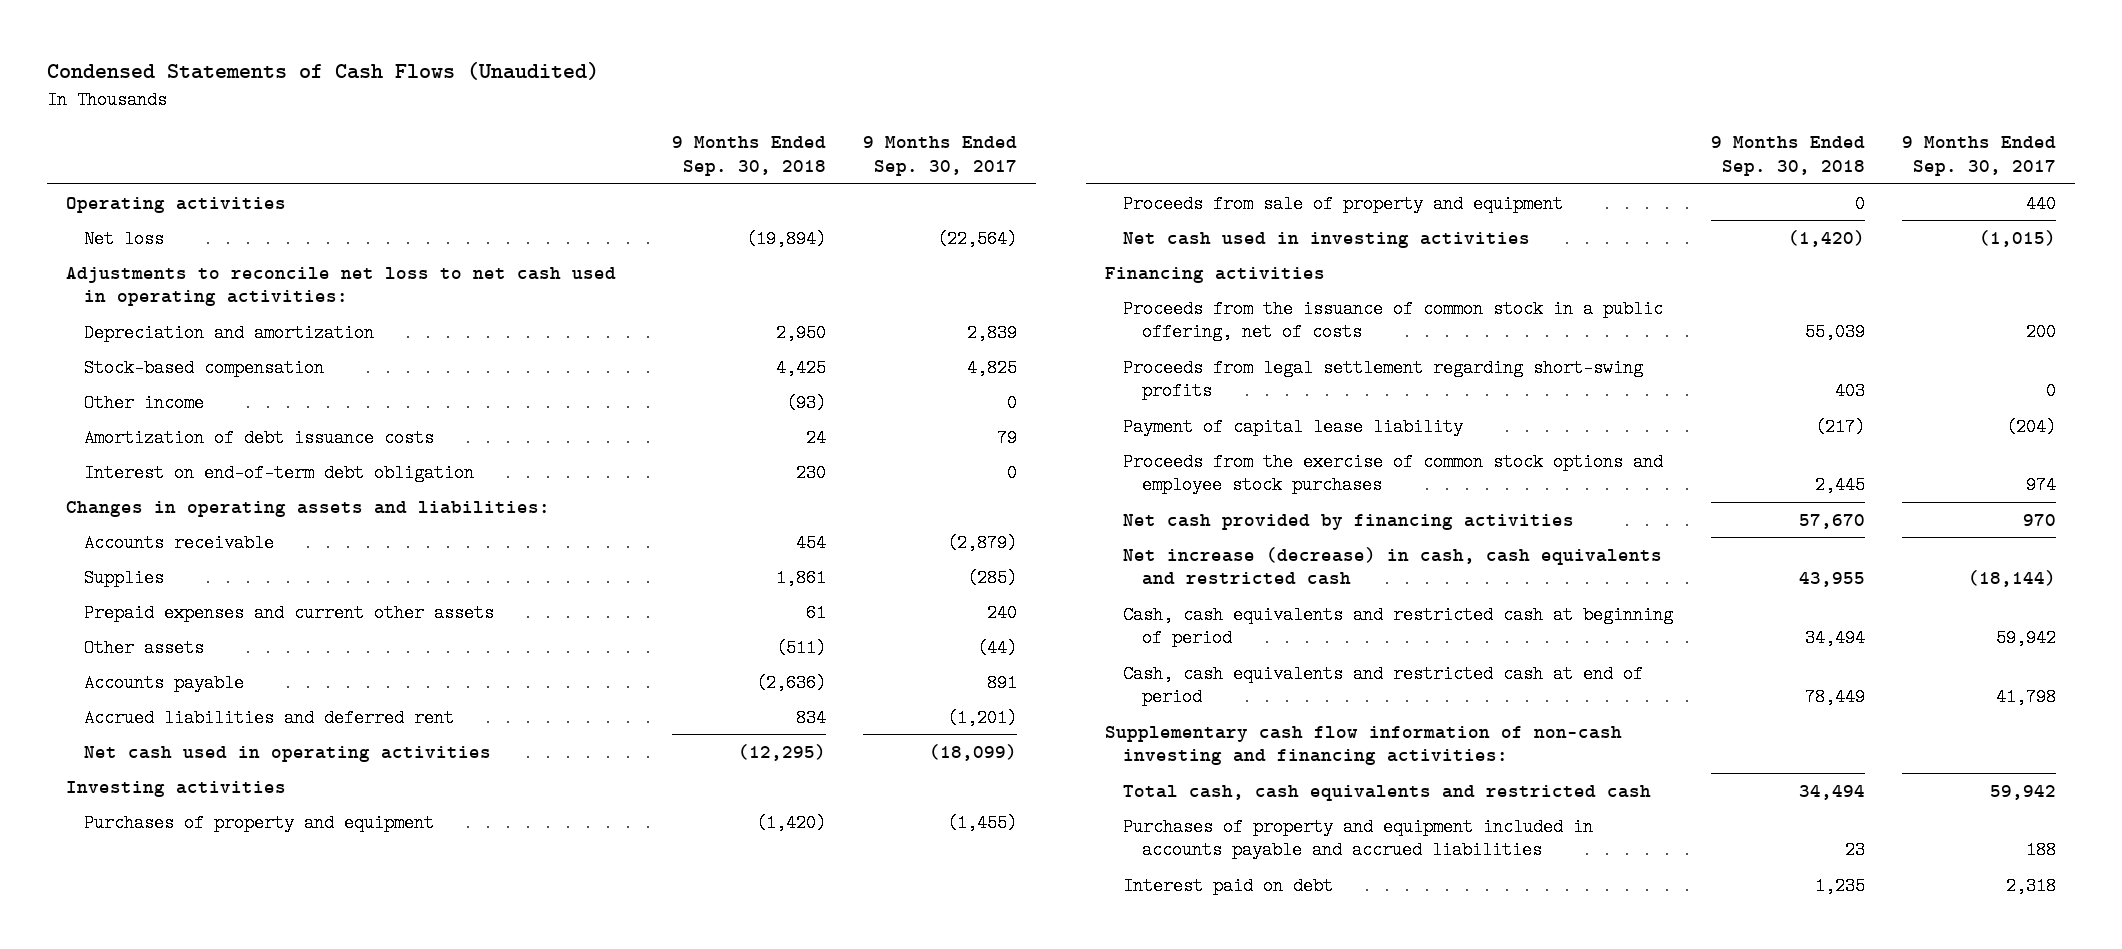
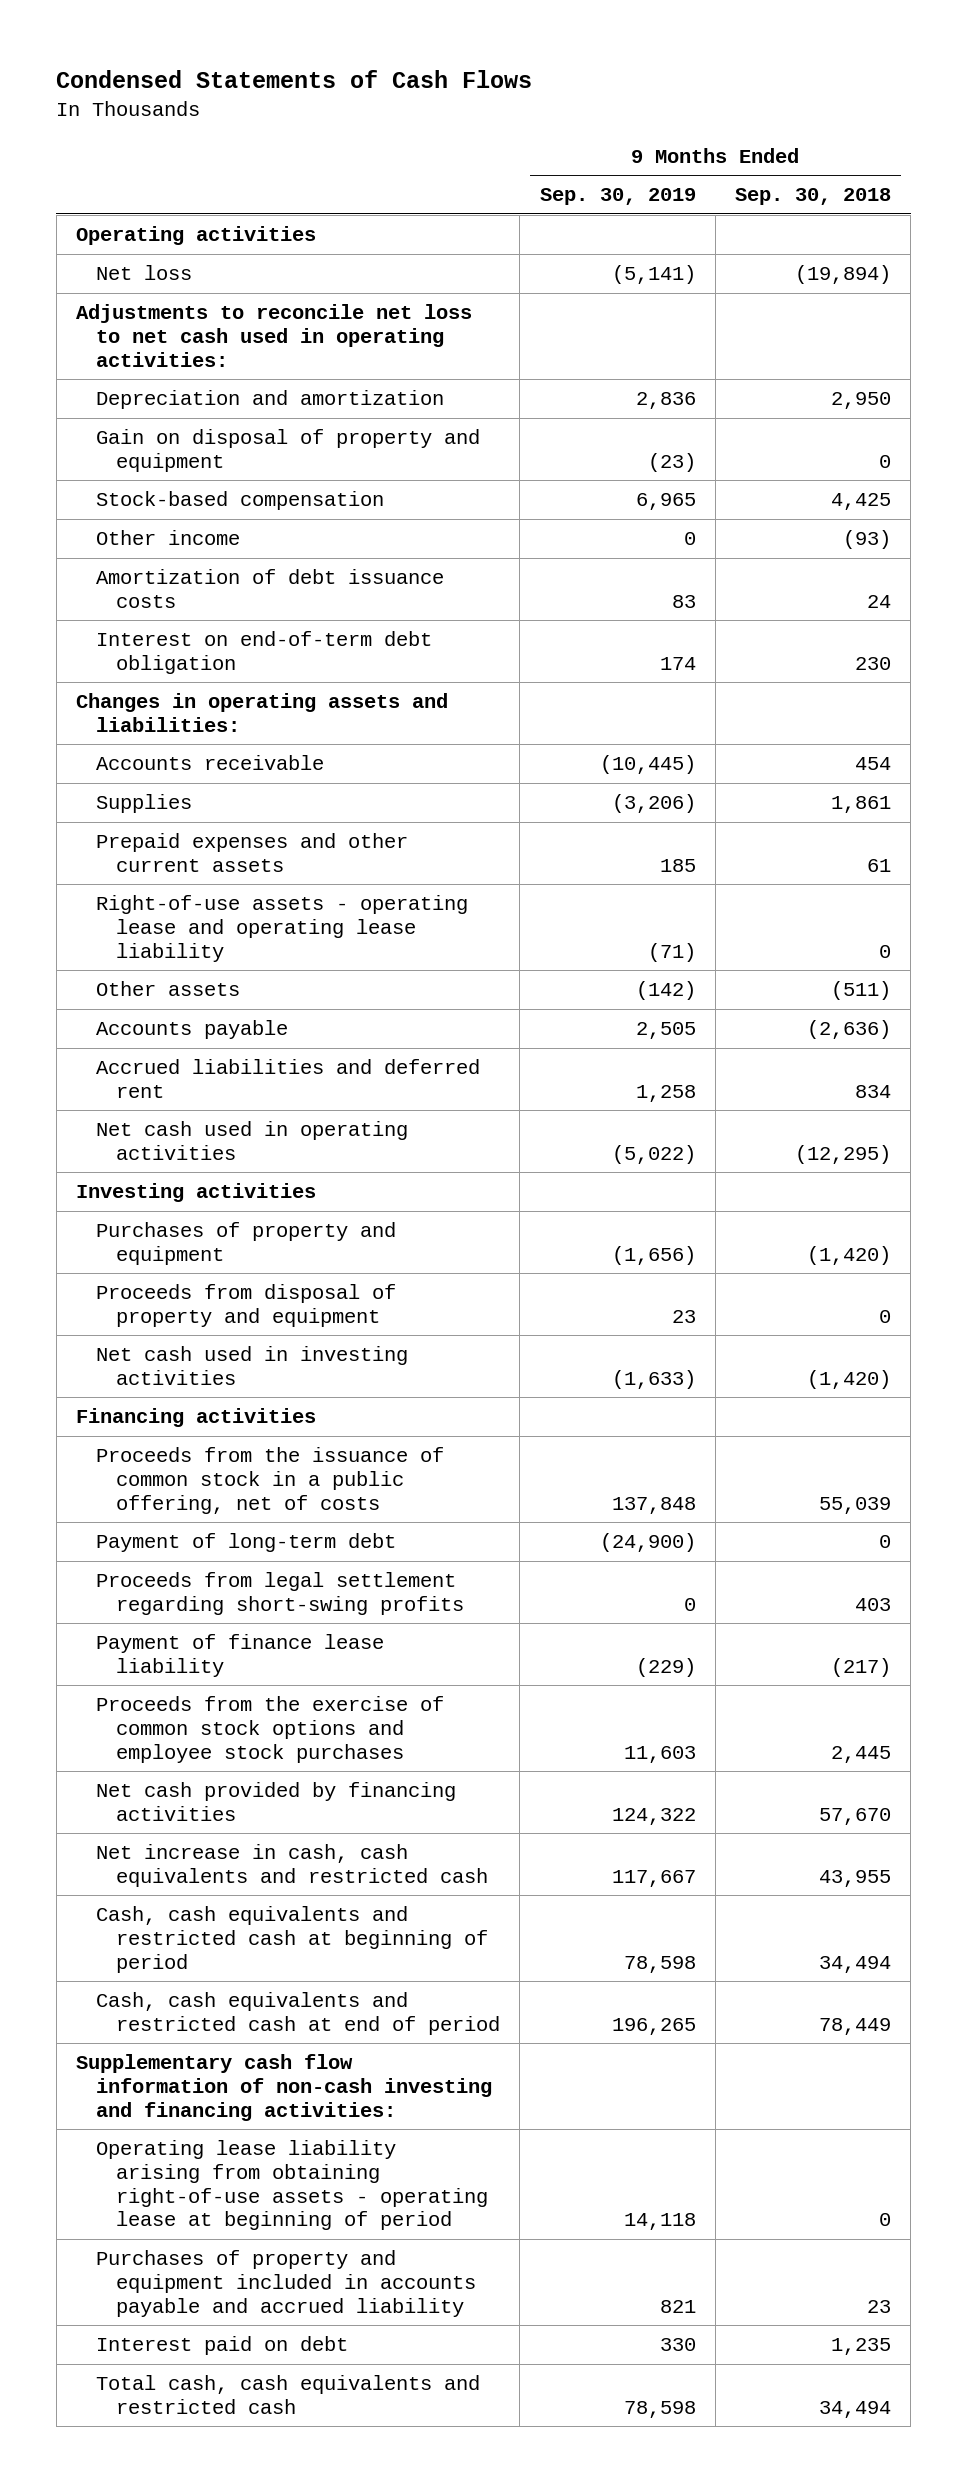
- Condensed Statements of Cash Flows (Unaudited)
+ Condensed Statements of Cash Flows
- | 9 Months Ended Sep. 30, 2018 | 9 Months Ended Sep. 30, 2017
+ | 9 Months Ended Sep. 30, 2019 | 9 Months Ended Sep. 30, 2018
+ Gain on disposal of property and equipment | (23) | 0
- Prepaid expenses and current other assets | 61 | 240
+ Prepaid expenses and other current assets | 185 | 61
+ Right-of-use assets - operating lease and operating lease liability | (71) | 0
- Proceeds from sale of property and equipment | 0 | 440
+ Proceeds from disposal of property and equipment | 23 | 0
+ Payment of long-term debt | (24,900) | 0
- Payment of capital lease liability | (217) | (204)
+ Payment of finance lease liability | (229) | (217)
- Net increase (decrease) in cash, cash equivalents and restricted cash | 43,955 | (18,144)
+ Net increase in cash, cash equivalents and restricted cash | 117,667 | 43,955
- Purchases of property and equipment included in accounts payable and accrued liabilities | 23 | 188
+ Operating lease liability arising from obtaining right-of-use assets - operating lease at beginning of period | 14,118 | 0
+ Purchases of property and equipment included in accounts payable and accrued liability | 821 | 23
moved down: Total cash, cash equivalents and restricted cash | 78,598 | 34,494

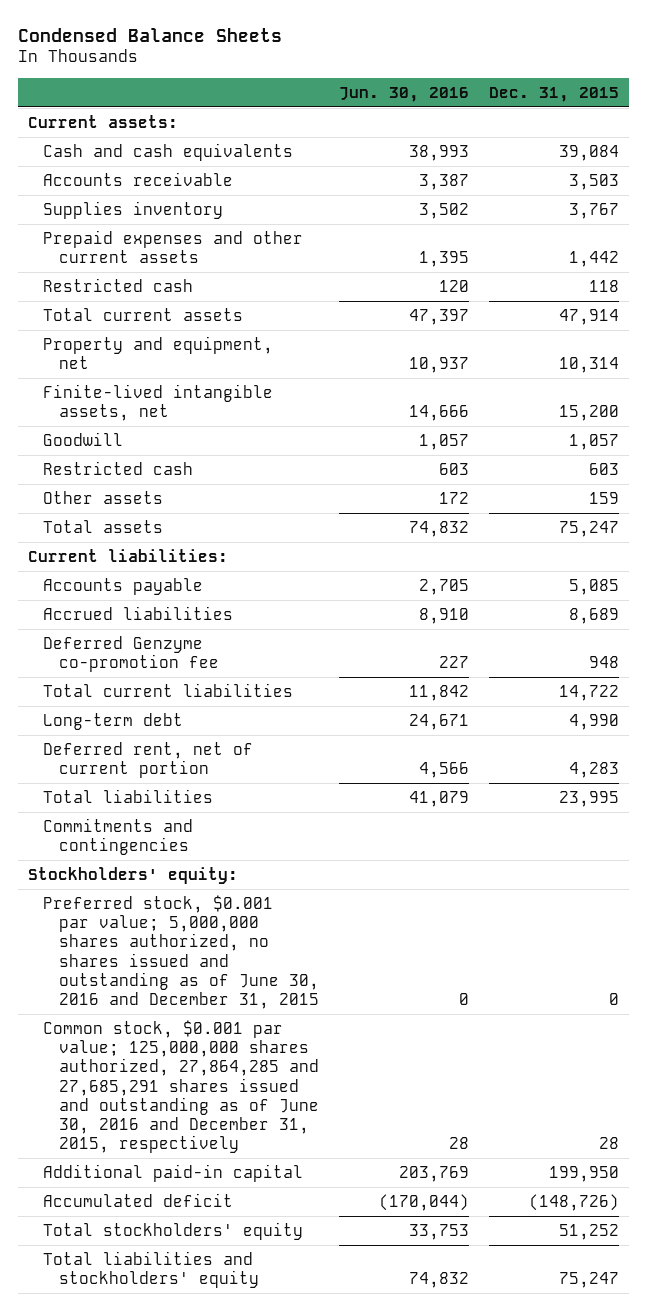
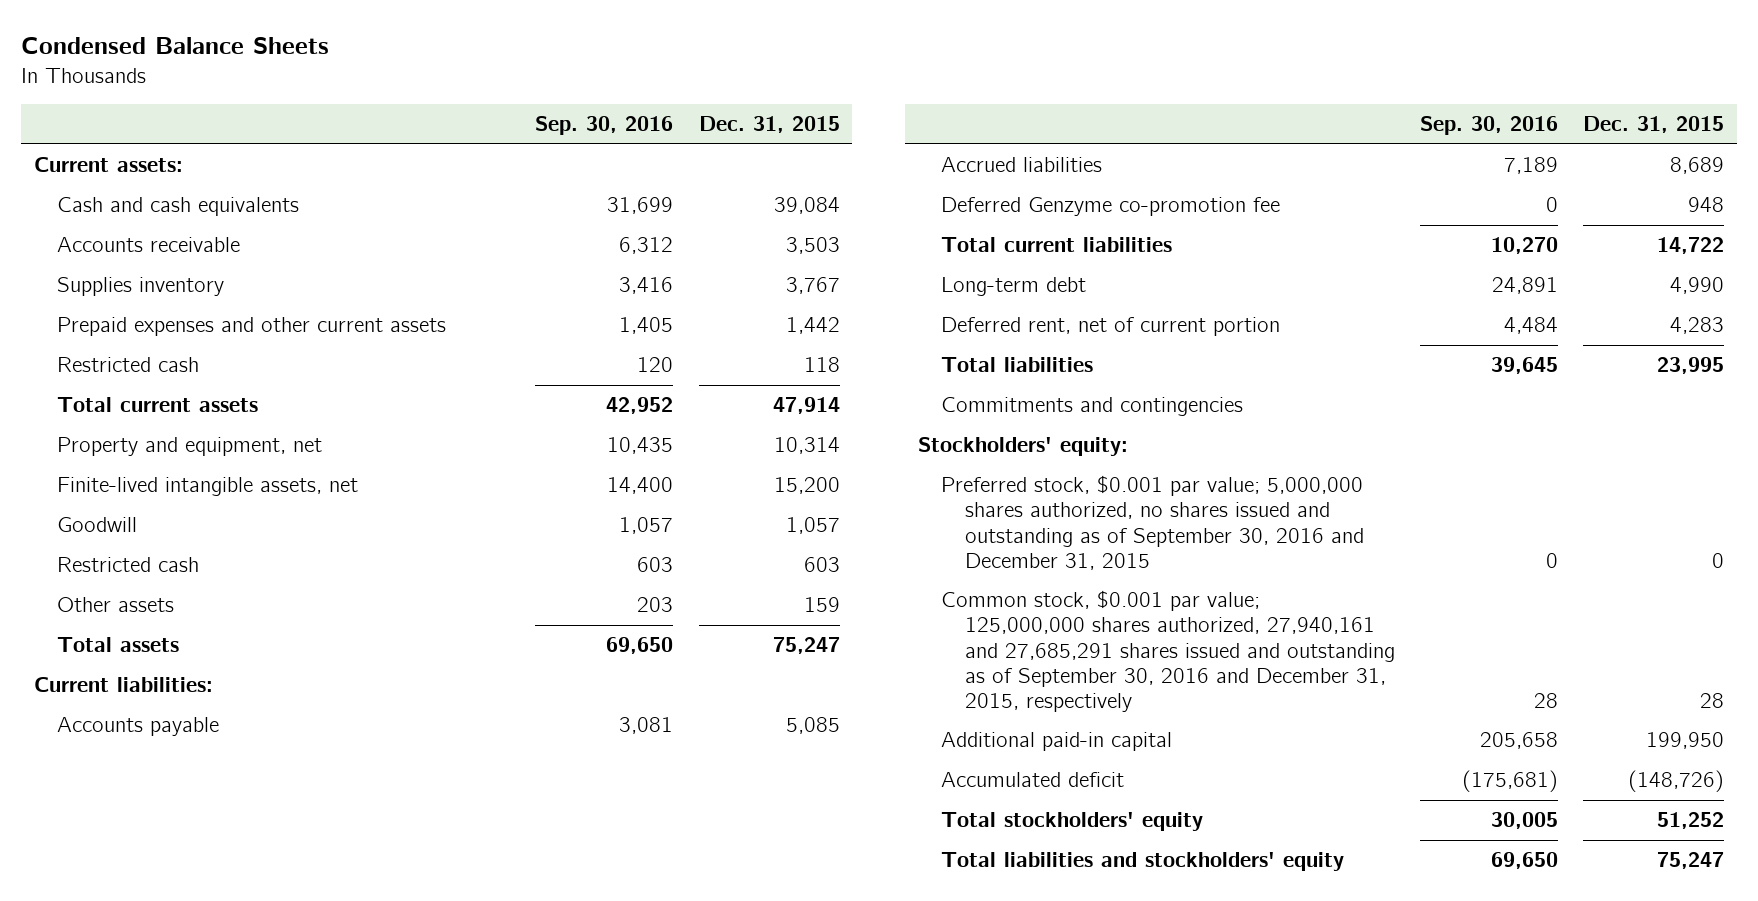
- | Jun. 30, 2016 | Dec. 31, 2015
+ | Sep. 30, 2016 | Dec. 31, 2015
- Preferred stock, $0.001 par value; 5,000,000 shares authorized, no shares issued and outstanding as of June 30, 2016 and December 31, 2015 | 0 | 0
- Common stock, $0.001 par value; 125,000,000 shares authorized, 27,864,285 and 27,685,291 shares issued and outstanding as of June 30, 2016 and December 31, 2015, respectively | 28 | 28
+ Preferred stock, $0.001 par value; 5,000,000 shares authorized, no shares issued and outstanding as of September 30, 2016 and December 31, 2015 | 0 | 0
+ Common stock, $0.001 par value; 125,000,000 shares authorized, 27,940,161 and 27,685,291 shares issued and outstanding as of September 30, 2016 and December 31, 2015, respectively | 28 | 28

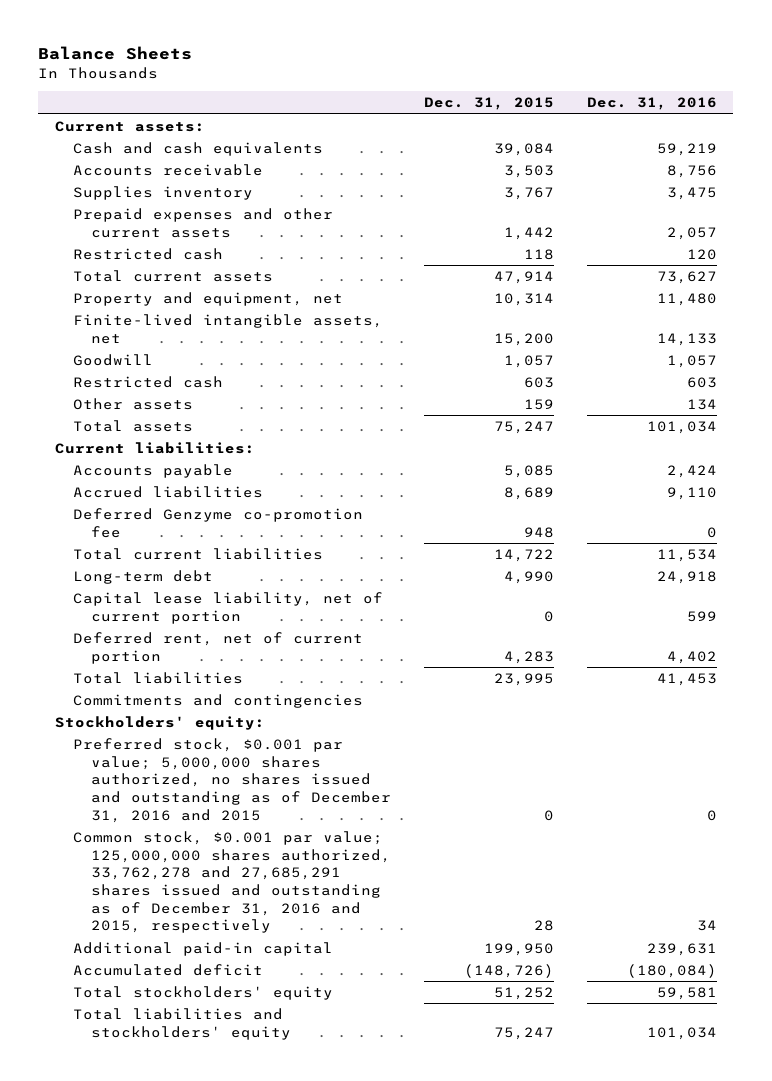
- Condensed Balance Sheets
+ Balance Sheets
- | Sep. 30, 2016 | Dec. 31, 2015
+ | Dec. 31, 2015 | Dec. 31, 2016
+ Capital lease liability, net of current portion | 0 | 599
- Preferred stock, $0.001 par value; 5,000,000 shares authorized, no shares issued and outstanding as of September 30, 2016 and December 31, 2015 | 0 | 0
- Common stock, $0.001 par value; 125,000,000 shares authorized, 27,940,161 and 27,685,291 shares issued and outstanding as of September 30, 2016 and December 31, 2015, respectively | 28 | 28
+ Preferred stock, $0.001 par value; 5,000,000 shares authorized, no shares issued and outstanding as of December 31, 2016 and 2015 | 0 | 0
+ Common stock, $0.001 par value; 125,000,000 shares authorized, 33,762,278 and 27,685,291 shares issued and outstanding as of December 31, 2016 and 2015, respectively | 28 | 34

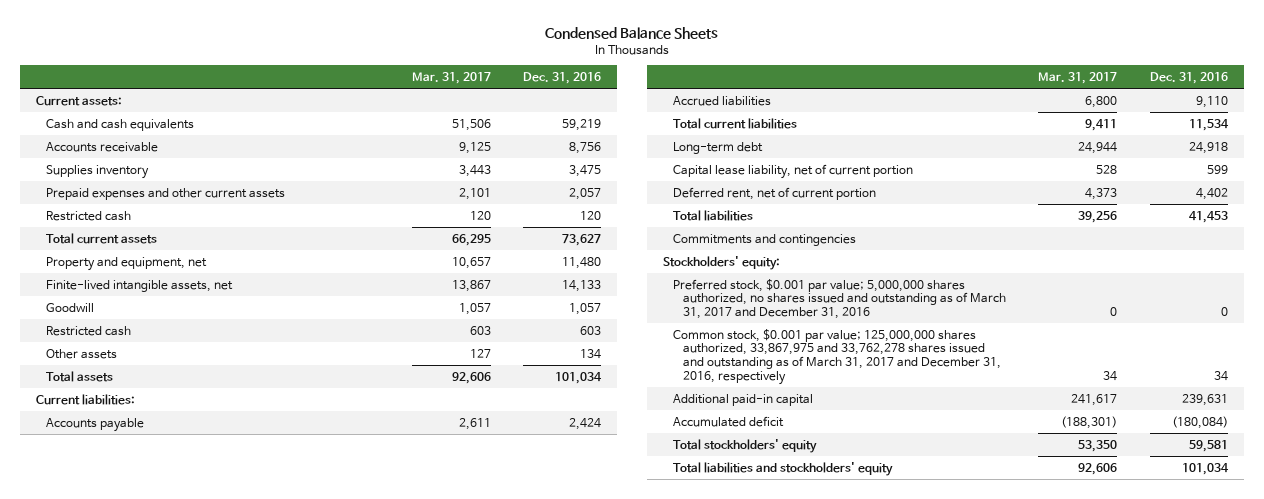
- Balance Sheets
+ Condensed Balance Sheets
- | Dec. 31, 2015 | Dec. 31, 2016
+ | Mar. 31, 2017 | Dec. 31, 2016
- Deferred Genzyme co-promotion fee | 948 | 0
- Preferred stock, $0.001 par value; 5,000,000 shares authorized, no shares issued and outstanding as of December 31, 2016 and 2015 | 0 | 0
- Common stock, $0.001 par value; 125,000,000 shares authorized, 33,762,278 and 27,685,291 shares issued and outstanding as of December 31, 2016 and 2015, respectively | 28 | 34
+ Preferred stock, $0.001 par value; 5,000,000 shares authorized, no shares issued and outstanding as of March 31, 2017 and December 31, 2016 | 0 | 0
+ Common stock, $0.001 par value; 125,000,000 shares authorized, 33,867,975 and 33,762,278 shares issued and outstanding as of March 31, 2017 and December 31, 2016, respectively | 34 | 34

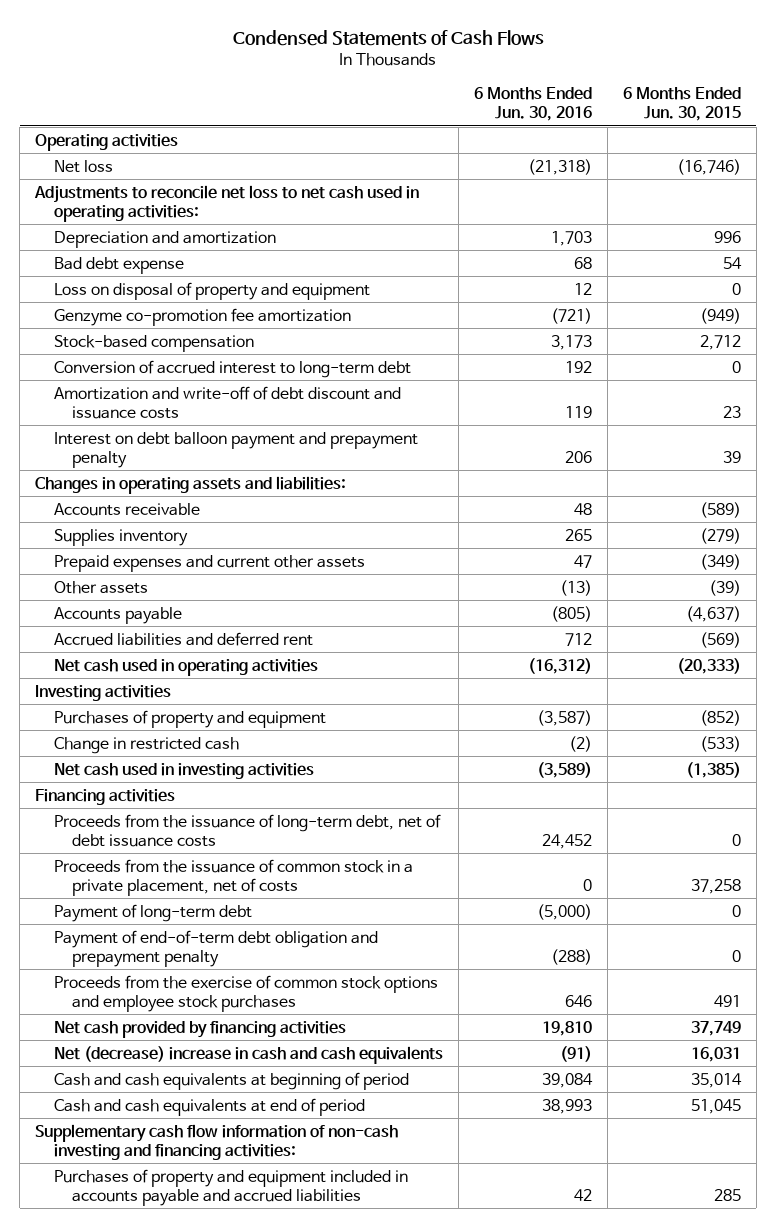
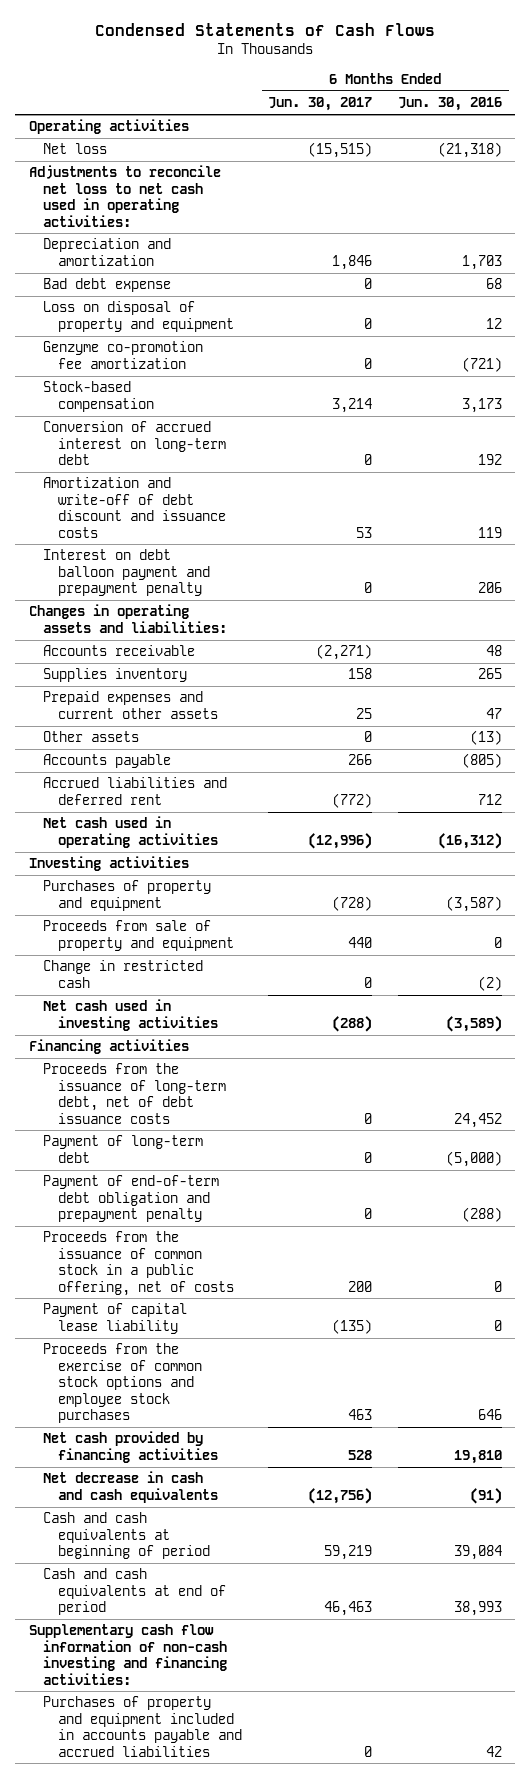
- | 6 Months Ended Jun. 30, 2016 | 6 Months Ended Jun. 30, 2015
+ | 6 Months Ended Jun. 30, 2017 | 6 Months Ended Jun. 30, 2016
- Conversion of accrued interest to long-term debt | 192 | 0
+ Conversion of accrued interest on long-term debt | 0 | 192
+ Proceeds from sale of property and equipment | 440 | 0
- Proceeds from the issuance of common stock in a private placement, net of costs | 0 | 37,258
+ Proceeds from the issuance of common stock in a public offering, net of costs | 200 | 0
+ Payment of capital lease liability | (135) | 0
- Net (decrease) increase in cash and cash equivalents | (91) | 16,031
+ Net decrease in cash and cash equivalents | (12,756) | (91)

